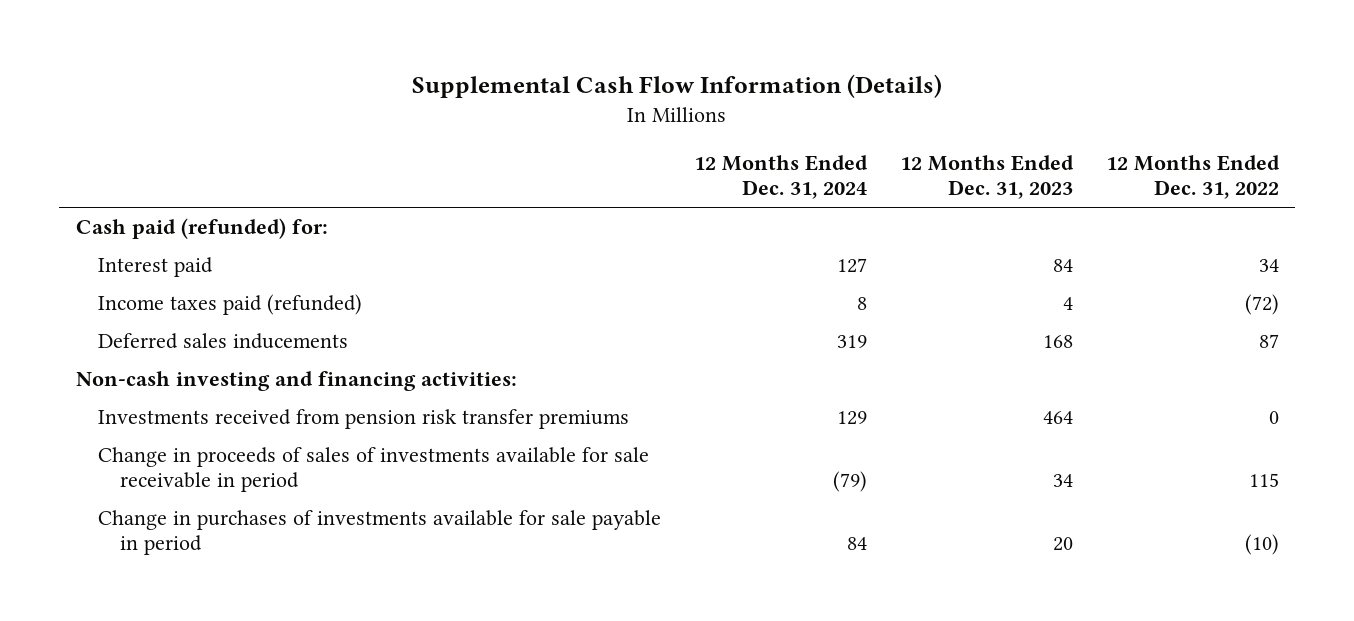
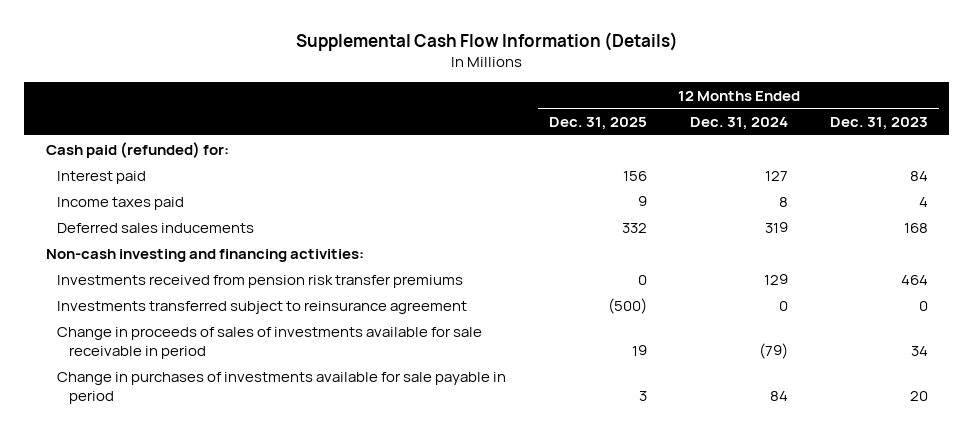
- | 12 Months Ended Dec. 31, 2024 | 12 Months Ended Dec. 31, 2023 | 12 Months Ended Dec. 31, 2022
+ | 12 Months Ended Dec. 31, 2025 | 12 Months Ended Dec. 31, 2024 | 12 Months Ended Dec. 31, 2023
- Income taxes paid (refunded) | 8 | 4 | (72)
+ Income taxes paid | 9 | 8 | 4
+ Investments transferred subject to reinsurance agreement | (500) | 0 | 0

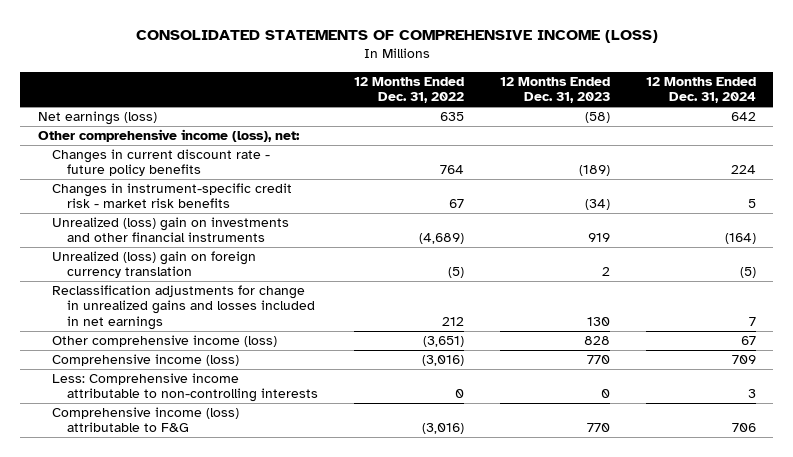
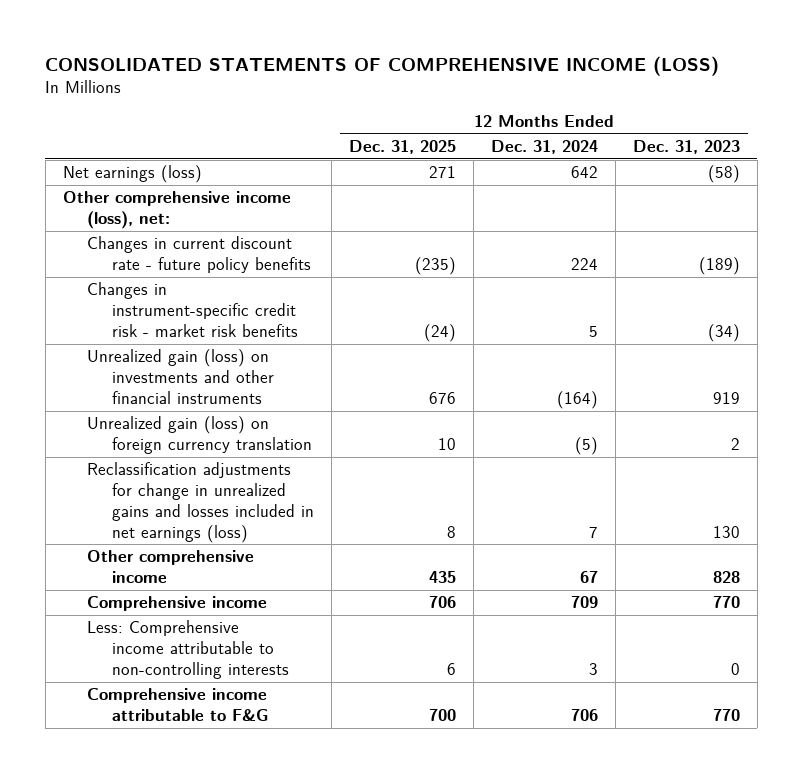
- | 12 Months Ended Dec. 31, 2022 | 12 Months Ended Dec. 31, 2023 | 12 Months Ended Dec. 31, 2024
+ | 12 Months Ended Dec. 31, 2025 | 12 Months Ended Dec. 31, 2024 | 12 Months Ended Dec. 31, 2023
- Unrealized (loss) gain on investments and other financial instruments | (4,689) | 919 | (164)
- Unrealized (loss) gain on foreign currency translation | (5) | 2 | (5)
- Reclassification adjustments for change in unrealized gains and losses included in net earnings | 212 | 130 | 7
- Other comprehensive income (loss) | (3,651) | 828 | 67
- Comprehensive income (loss) | (3,016) | 770 | 709
+ Unrealized gain (loss) on investments and other financial instruments | 676 | (164) | 919
+ Unrealized gain (loss) on foreign currency translation | 10 | (5) | 2
+ Reclassification adjustments for change in unrealized gains and losses included in net earnings (loss) | 8 | 7 | 130
+ Other comprehensive income | 435 | 67 | 828
+ Comprehensive income | 706 | 709 | 770
- Comprehensive income (loss) attributable to F&G | (3,016) | 770 | 706
+ Comprehensive income attributable to F&G | 700 | 706 | 770

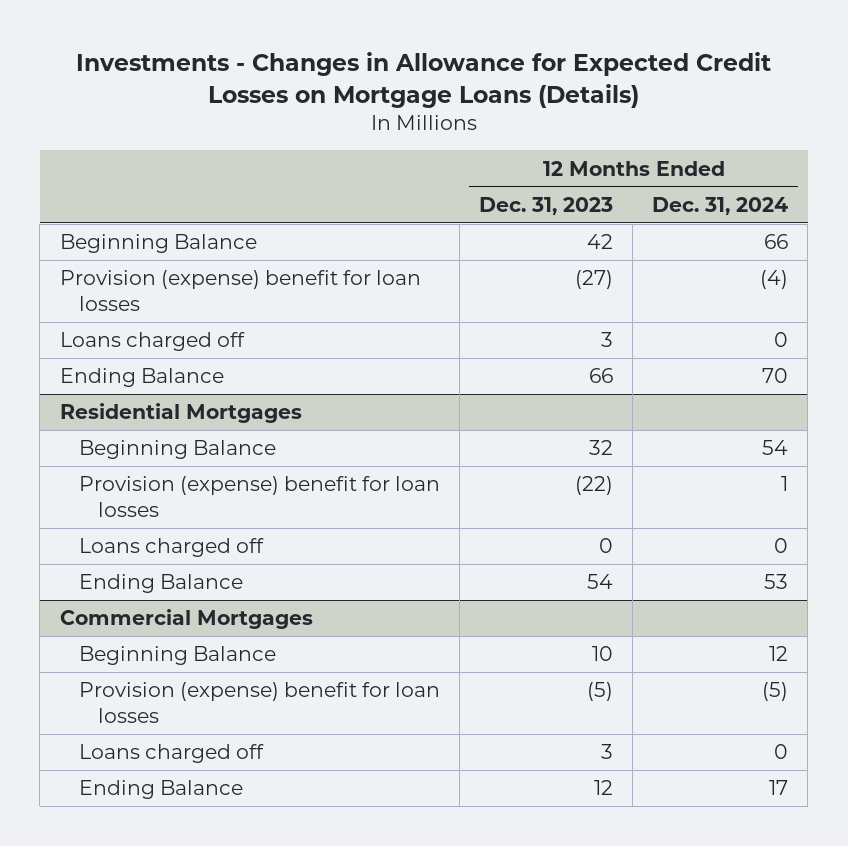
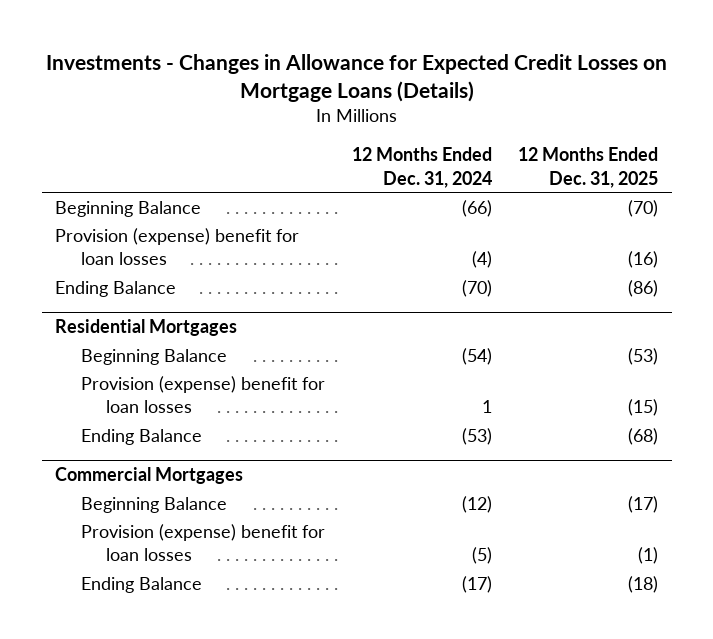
- | 12 Months Ended Dec. 31, 2023 | 12 Months Ended Dec. 31, 2024
+ | 12 Months Ended Dec. 31, 2024 | 12 Months Ended Dec. 31, 2025
- Beginning Balance | 42 | 66
+ Beginning Balance | (66) | (70)
- Loans charged off | 3 | 0
- Ending Balance | 66 | 70
+ Ending Balance | (70) | (86)
@ Residential Mortgages
- Beginning Balance | 32 | 54
+ Beginning Balance | (54) | (53)
- Loans charged off | 0 | 0
- Ending Balance | 54 | 53
+ Ending Balance | (53) | (68)
@ Commercial Mortgages
- Beginning Balance | 10 | 12
+ Beginning Balance | (12) | (17)
- Loans charged off | 3 | 0
- Ending Balance | 12 | 17
+ Ending Balance | (17) | (18)

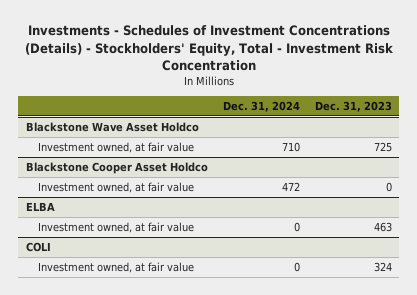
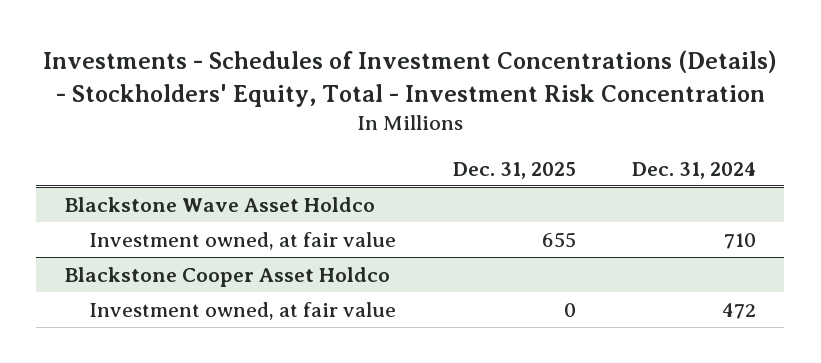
- | Dec. 31, 2024 | Dec. 31, 2023
+ | Dec. 31, 2025 | Dec. 31, 2024
- ELBA
- Investment owned, at fair value | 0 | 463
- COLI
- Investment owned, at fair value | 0 | 324

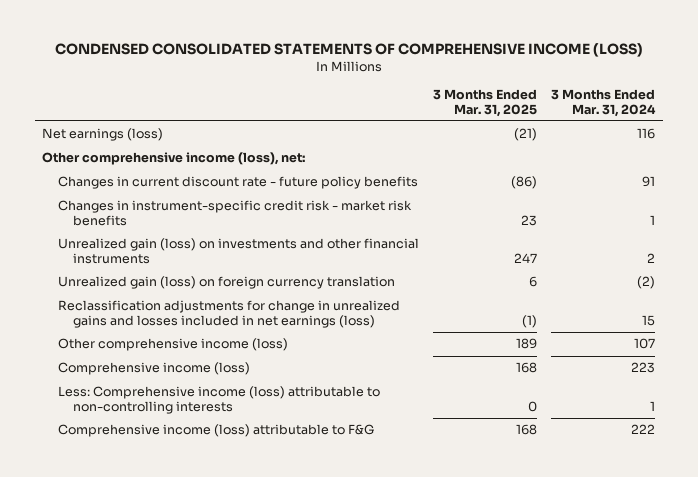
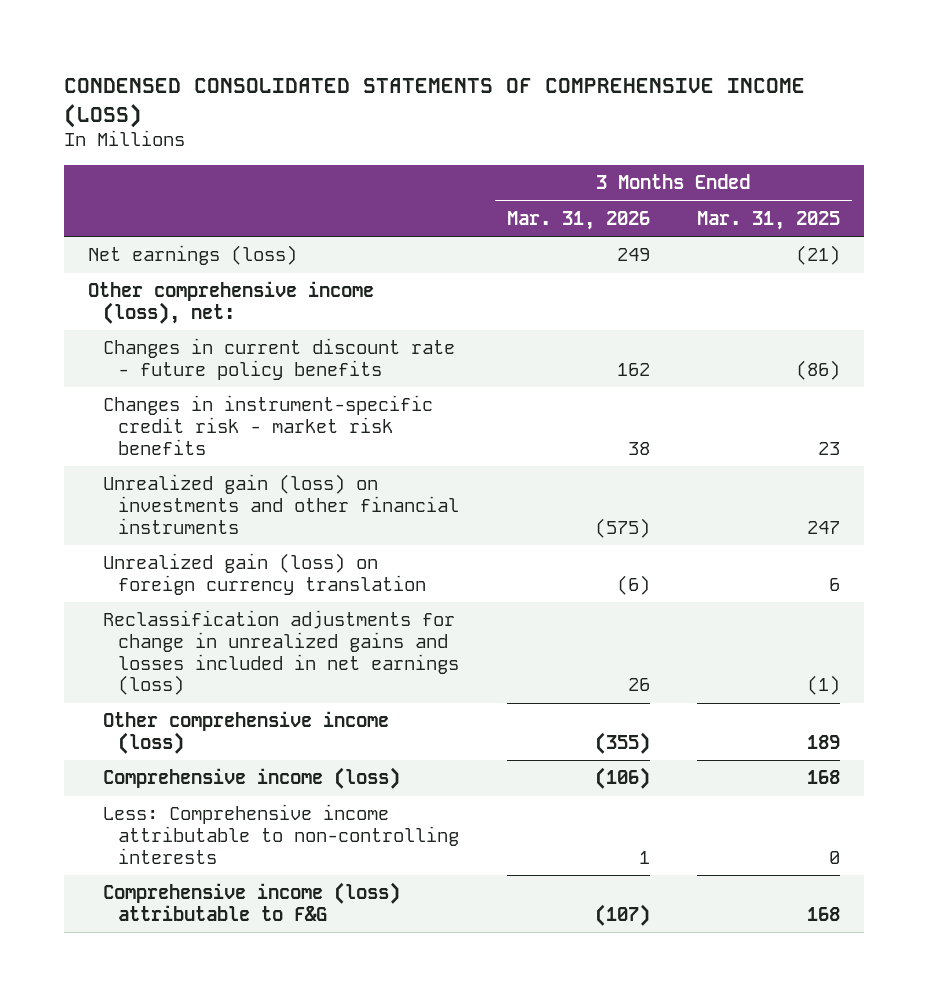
- | 3 Months Ended Mar. 31, 2025 | 3 Months Ended Mar. 31, 2024
+ | 3 Months Ended Mar. 31, 2026 | 3 Months Ended Mar. 31, 2025
- Less: Comprehensive income (loss) attributable to non-controlling interests | 0 | 1
+ Less: Comprehensive income attributable to non-controlling interests | 1 | 0

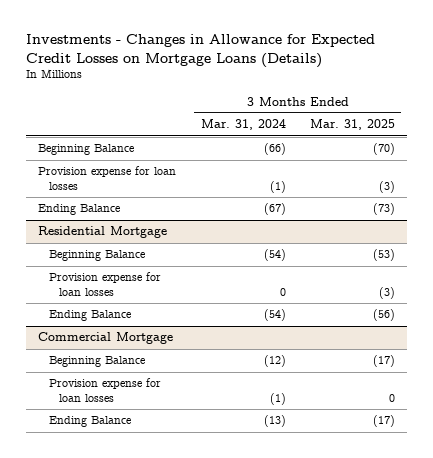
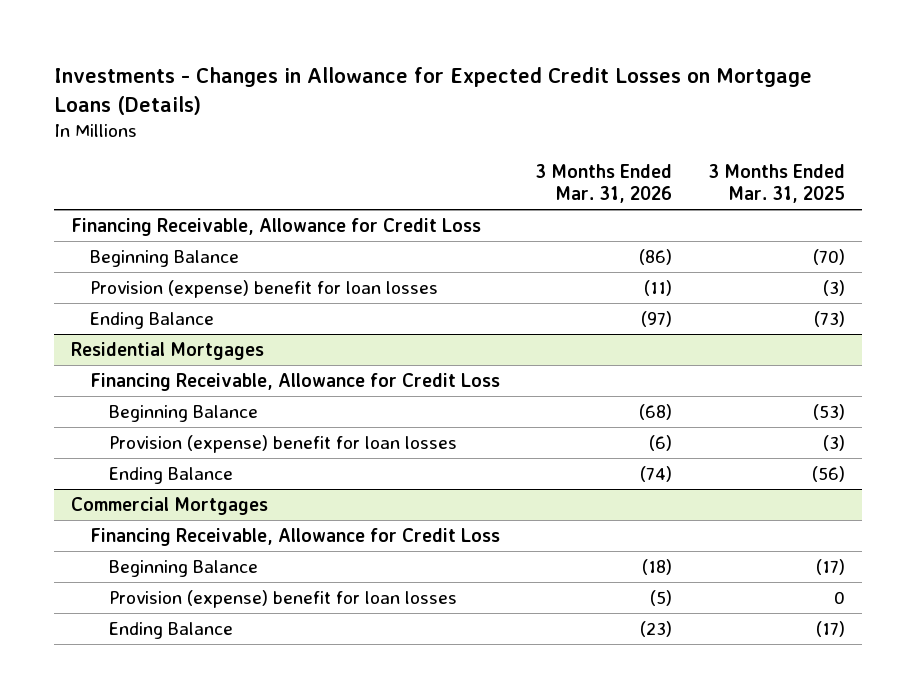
- | 3 Months Ended Mar. 31, 2024 | 3 Months Ended Mar. 31, 2025
+ | 3 Months Ended Mar. 31, 2026 | 3 Months Ended Mar. 31, 2025
+ Financing Receivable, Allowance for Credit Loss
- Provision expense for loan losses | (1) | (3)
+ Provision (expense) benefit for loan losses | (11) | (3)
- Residential Mortgage
+ Residential Mortgages
+ Financing Receivable, Allowance for Credit Loss
- Provision expense for loan losses | 0 | (3)
+ Provision (expense) benefit for loan losses | (6) | (3)
- Commercial Mortgage
+ Commercial Mortgages
+ Financing Receivable, Allowance for Credit Loss
- Provision expense for loan losses | (1) | 0
+ Provision (expense) benefit for loan losses | (5) | 0

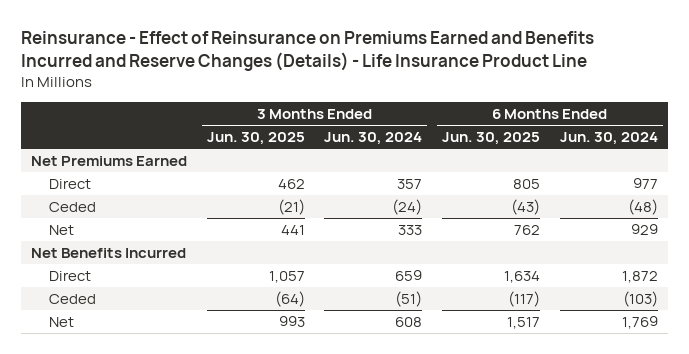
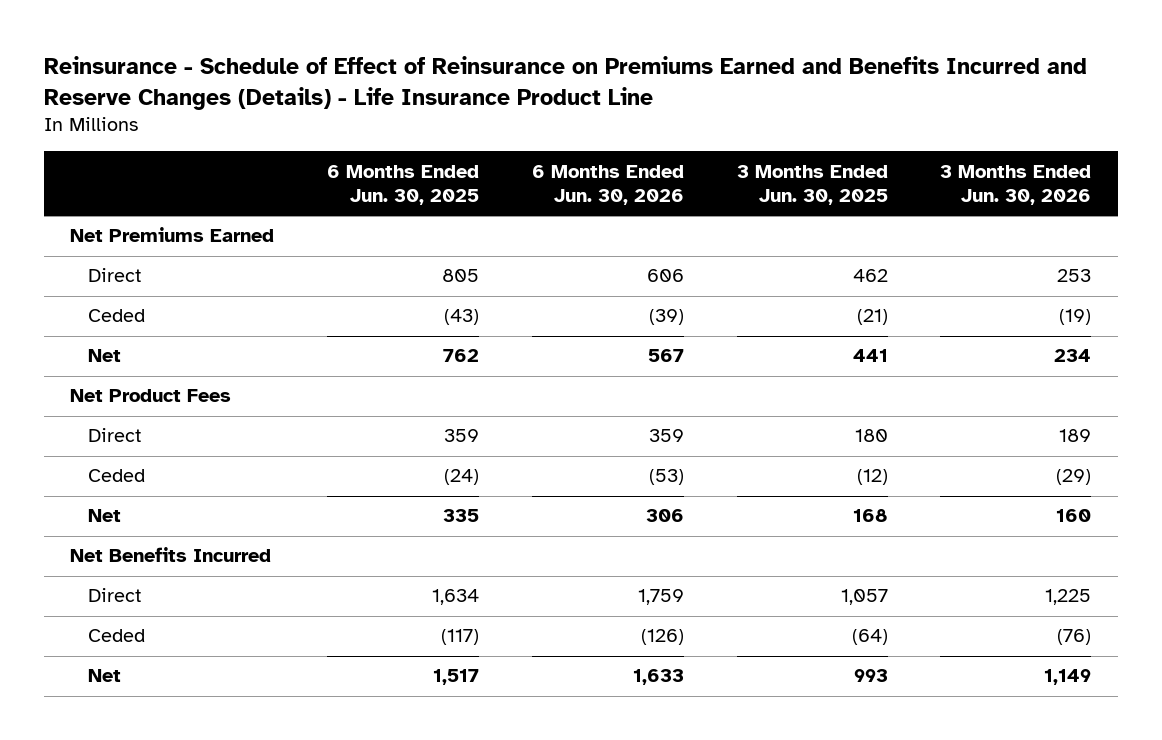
- Reinsurance - Effect of Reinsurance on Premiums Earned and Benefits Incurred and Reserve Changes (Details) - Life Insurance Product Line
+ Reinsurance - Schedule of Effect of Reinsurance on Premiums Earned and Benefits Incurred and Reserve Changes (Details) - Life Insurance Product Line
- | 3 Months Ended Jun. 30, 2025 | 3 Months Ended Jun. 30, 2024 | 6 Months Ended Jun. 30, 2025 | 6 Months Ended Jun. 30, 2024
+ | 6 Months Ended Jun. 30, 2025 | 6 Months Ended Jun. 30, 2026 | 3 Months Ended Jun. 30, 2025 | 3 Months Ended Jun. 30, 2026
+ Net Product Fees
+ Direct | 359 | 359 | 180 | 189
+ Ceded | (24) | (53) | (12) | (29)
+ Net | 335 | 306 | 168 | 160

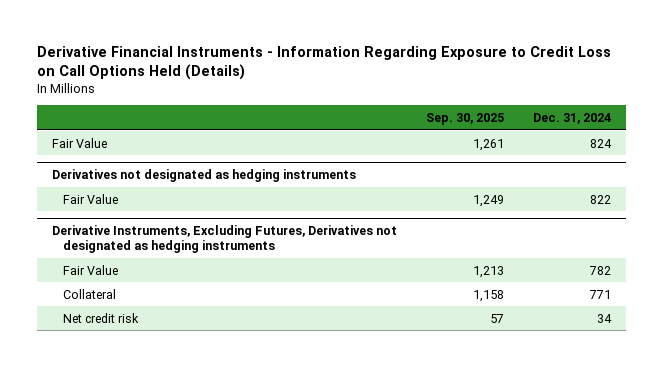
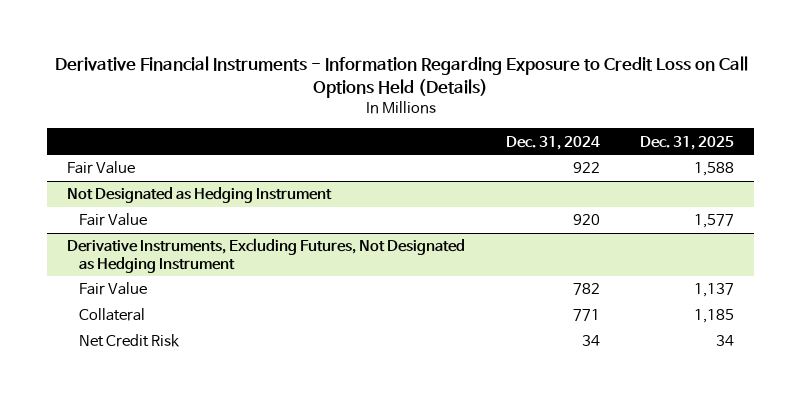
- | Sep. 30, 2025 | Dec. 31, 2024
+ | Dec. 31, 2024 | Dec. 31, 2025
- Fair Value | 1,261 | 824
- Derivatives not designated as hedging instruments
- Fair Value | 1,249 | 822
- Derivative Instruments, Excluding Futures, Derivatives not designated as hedging instruments
+ Fair Value | 922 | 1,588
+ Not Designated as Hedging Instrument
+ Fair Value | 920 | 1,577
+ Derivative Instruments, Excluding Futures, Not Designated as Hedging Instrument
- Net credit risk | 57 | 34
+ Net Credit Risk | 34 | 34

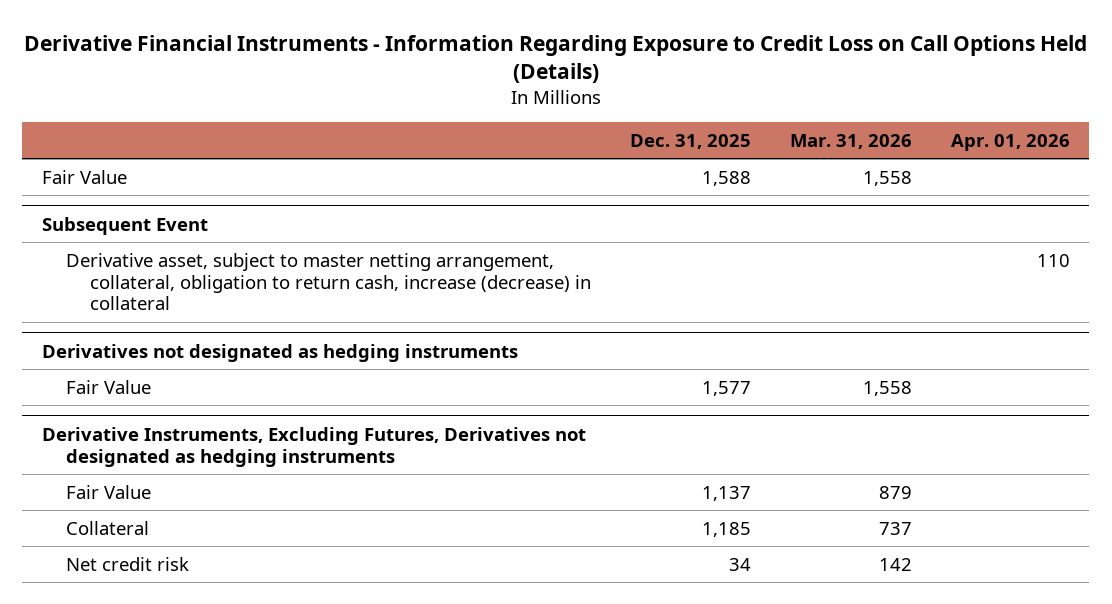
- | Dec. 31, 2024 | Dec. 31, 2025
+ | Dec. 31, 2025 | Mar. 31, 2026 | Apr. 01, 2026
- Not Designated as Hedging Instrument
+ Subsequent Event
+ Derivative asset, subject to master netting arrangement, collateral, obligation to return cash, increase (decrease) in collateral | | | 110
+ Derivatives not designated as hedging instruments
- Derivative Instruments, Excluding Futures, Not Designated as Hedging Instrument
+ Derivative Instruments, Excluding Futures, Derivatives not designated as hedging instruments
- Net Credit Risk | 34 | 34
+ Net credit risk | 34 | 142 |

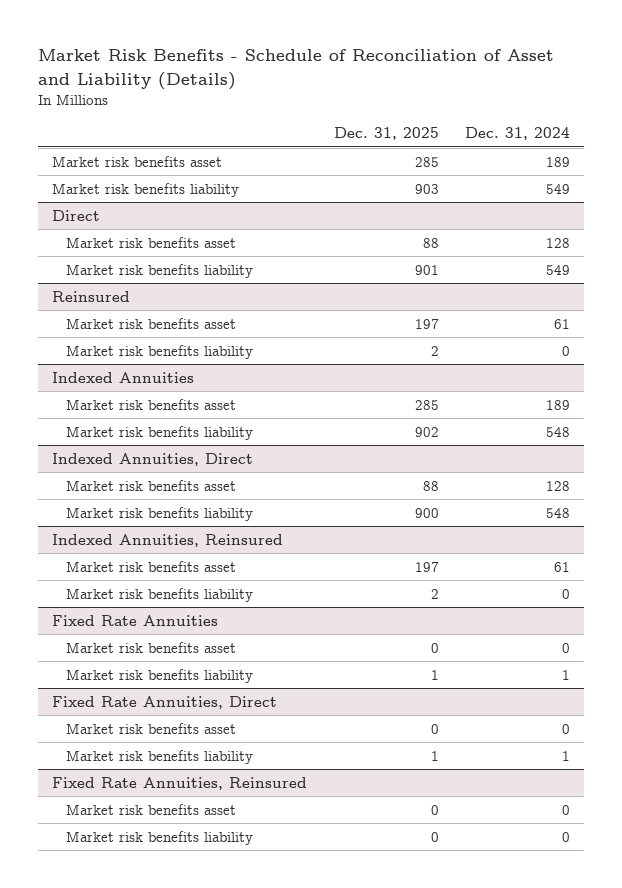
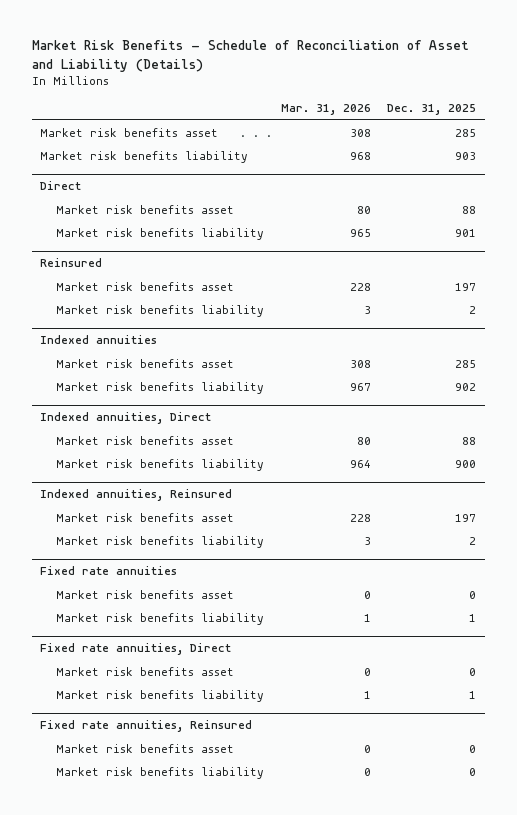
- | Dec. 31, 2025 | Dec. 31, 2024
+ | Mar. 31, 2026 | Dec. 31, 2025
- Indexed Annuities
+ Indexed annuities
- Indexed Annuities, Direct
+ Indexed annuities, Direct
- Indexed Annuities, Reinsured
+ Indexed annuities, Reinsured
- Fixed Rate Annuities
+ Fixed rate annuities
- Fixed Rate Annuities, Direct
+ Fixed rate annuities, Direct
- Fixed Rate Annuities, Reinsured
+ Fixed rate annuities, Reinsured

